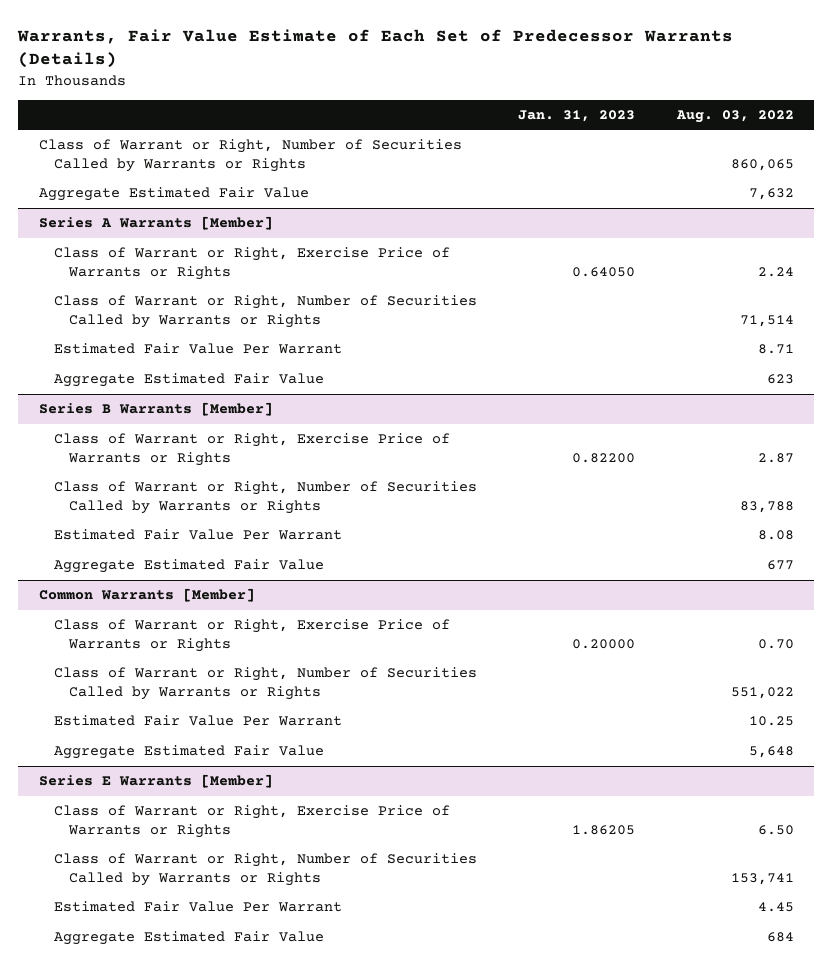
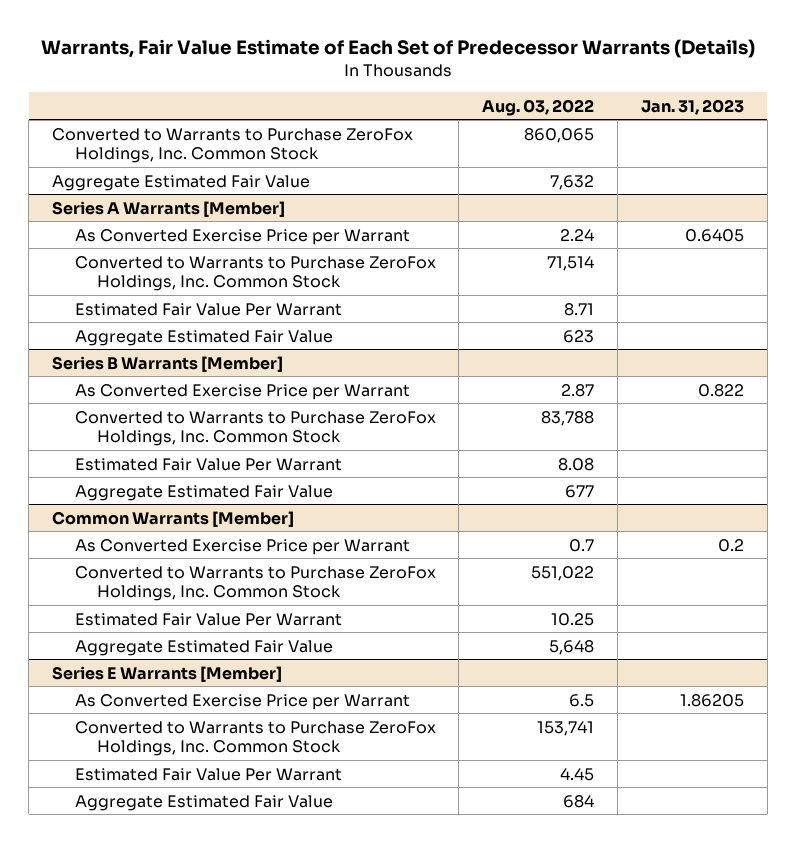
- | Jan. 31, 2023 | Aug. 03, 2022
+ | Aug. 03, 2022 | Jan. 31, 2023
- Class of Warrant or Right, Number of Securities Called by Warrants or Rights | | 860,065
+ Converted to Warrants to Purchase ZeroFox Holdings, Inc. Common Stock | 860,065 |
@ Series A Warrants [Member]
- Class of Warrant or Right, Exercise Price of Warrants or Rights | 0.64050 | 2.24
- Class of Warrant or Right, Number of Securities Called by Warrants or Rights | | 71,514
+ As Converted Exercise Price per Warrant | 2.24 | 0.6405
+ Converted to Warrants to Purchase ZeroFox Holdings, Inc. Common Stock | 71,514 |
@ Series B Warrants [Member]
- Class of Warrant or Right, Exercise Price of Warrants or Rights | 0.82200 | 2.87
- Class of Warrant or Right, Number of Securities Called by Warrants or Rights | | 83,788
+ As Converted Exercise Price per Warrant | 2.87 | 0.822
+ Converted to Warrants to Purchase ZeroFox Holdings, Inc. Common Stock | 83,788 |
@ Common Warrants [Member]
- Class of Warrant or Right, Exercise Price of Warrants or Rights | 0.20000 | 0.70
- Class of Warrant or Right, Number of Securities Called by Warrants or Rights | | 551,022
+ As Converted Exercise Price per Warrant | 0.7 | 0.2
+ Converted to Warrants to Purchase ZeroFox Holdings, Inc. Common Stock | 551,022 |
@ Series E Warrants [Member]
- Class of Warrant or Right, Exercise Price of Warrants or Rights | 1.86205 | 6.50
- Class of Warrant or Right, Number of Securities Called by Warrants or Rights | | 153,741
+ As Converted Exercise Price per Warrant | 6.5 | 1.86205
+ Converted to Warrants to Purchase ZeroFox Holdings, Inc. Common Stock | 153,741 |

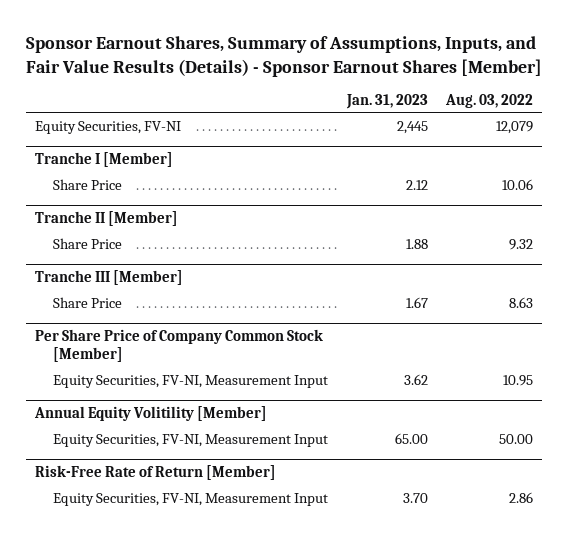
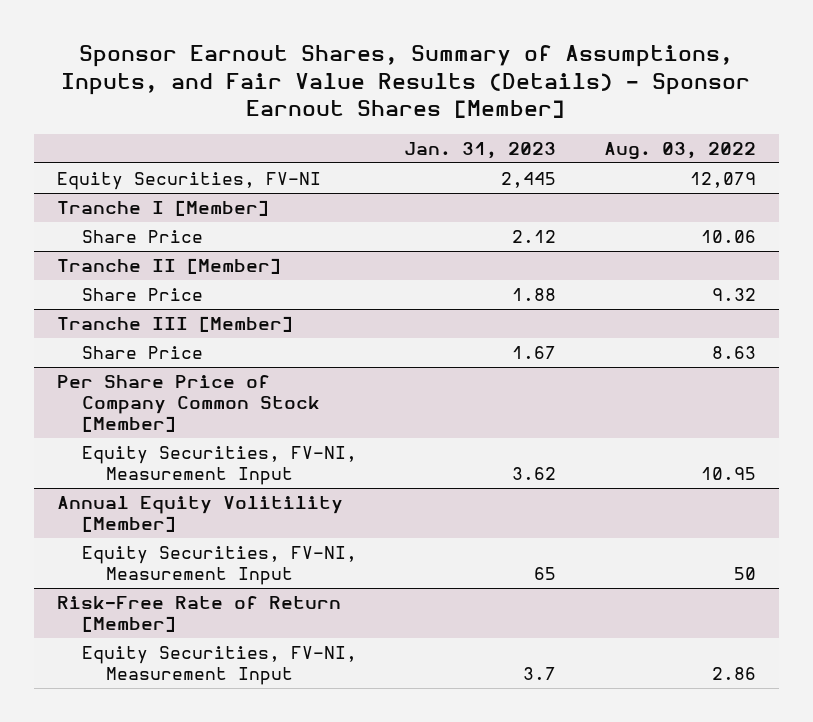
@ Annual Equity Volitility [Member]
- Equity Securities, FV-NI, Measurement Input | 65.00 | 50.00
+ Equity Securities, FV-NI, Measurement Input | 65 | 50
@ Risk-Free Rate of Return [Member]
- Equity Securities, FV-NI, Measurement Input | 3.70 | 2.86
+ Equity Securities, FV-NI, Measurement Input | 3.7 | 2.86

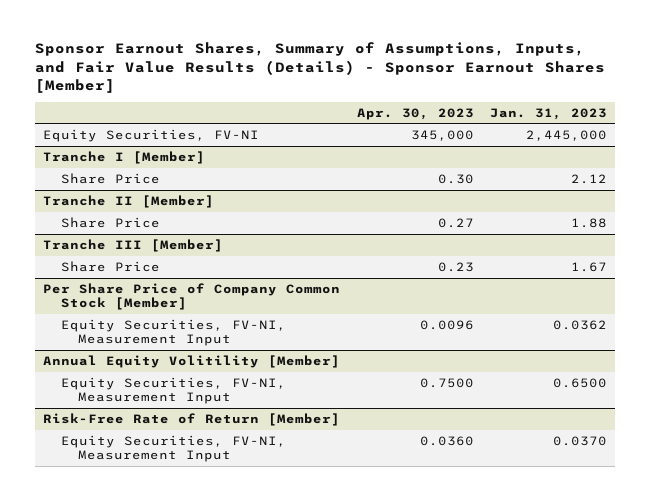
- | Jan. 31, 2023 | Aug. 03, 2022
+ | Apr. 30, 2023 | Jan. 31, 2023
- Equity Securities, FV-NI | 2,445 | 12,079
+ Equity Securities, FV-NI | 345,000 | 2,445,000
@ Per Share Price of Company Common Stock [Member]
- Equity Securities, FV-NI, Measurement Input | 3.62 | 10.95
+ Equity Securities, FV-NI, Measurement Input | 0.0096 | 0.0362
@ Annual Equity Volitility [Member]
- Equity Securities, FV-NI, Measurement Input | 65 | 50
+ Equity Securities, FV-NI, Measurement Input | 0.7500 | 0.6500
@ Risk-Free Rate of Return [Member]
- Equity Securities, FV-NI, Measurement Input | 3.7 | 2.86
+ Equity Securities, FV-NI, Measurement Input | 0.0360 | 0.0370

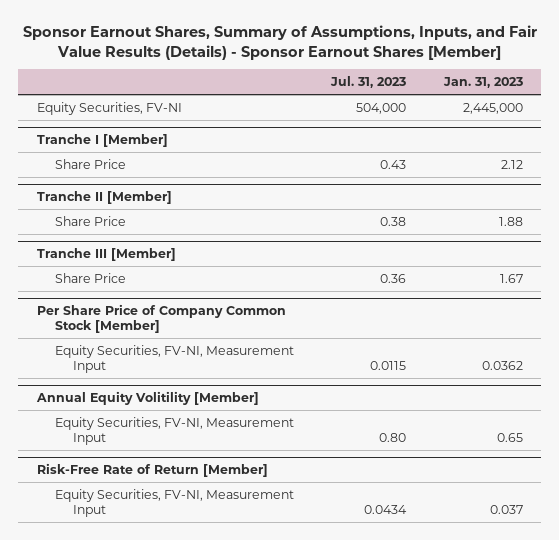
- | Apr. 30, 2023 | Jan. 31, 2023
+ | Jul. 31, 2023 | Jan. 31, 2023
@ Annual Equity Volitility [Member]
- Equity Securities, FV-NI, Measurement Input | 0.7500 | 0.6500
+ Equity Securities, FV-NI, Measurement Input | 0.80 | 0.65
@ Risk-Free Rate of Return [Member]
- Equity Securities, FV-NI, Measurement Input | 0.0360 | 0.0370
+ Equity Securities, FV-NI, Measurement Input | 0.0434 | 0.037

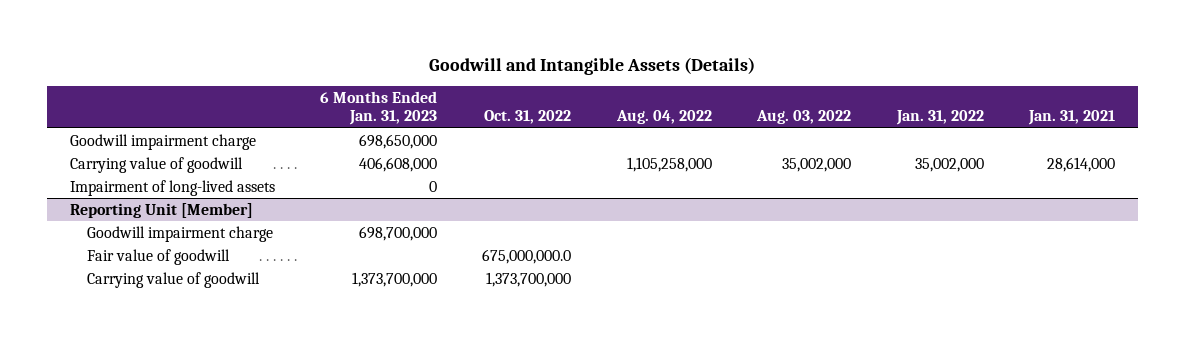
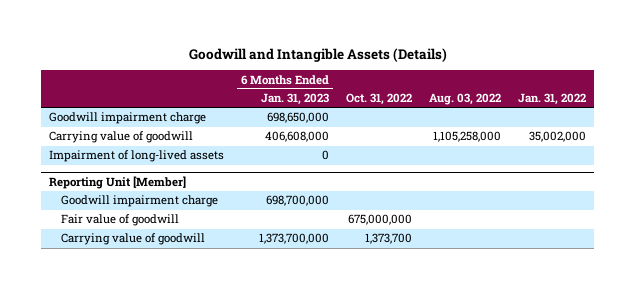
- | 6 Months Ended Jan. 31, 2023 | Oct. 31, 2022 | Aug. 04, 2022 | Aug. 03, 2022 | Jan. 31, 2022 | Jan. 31, 2021
+ | 6 Months Ended Jan. 31, 2023 | Oct. 31, 2022 | Aug. 03, 2022 | Jan. 31, 2022
- Carrying value of goodwill | 406,608,000 | | 1,105,258,000 | 35,002,000 | 35,002,000 | 28,614,000
+ Carrying value of goodwill | 406,608,000 | | 1,105,258,000 | 35,002,000
@ Reporting Unit [Member]
- Fair value of goodwill | | 675,000,000.0 | | | |
- Carrying value of goodwill | 1,373,700,000 | 1,373,700,000 | | | |
+ Fair value of goodwill | | 675,000,000 | |
+ Carrying value of goodwill | 1,373,700,000 | 1,373,700 | |

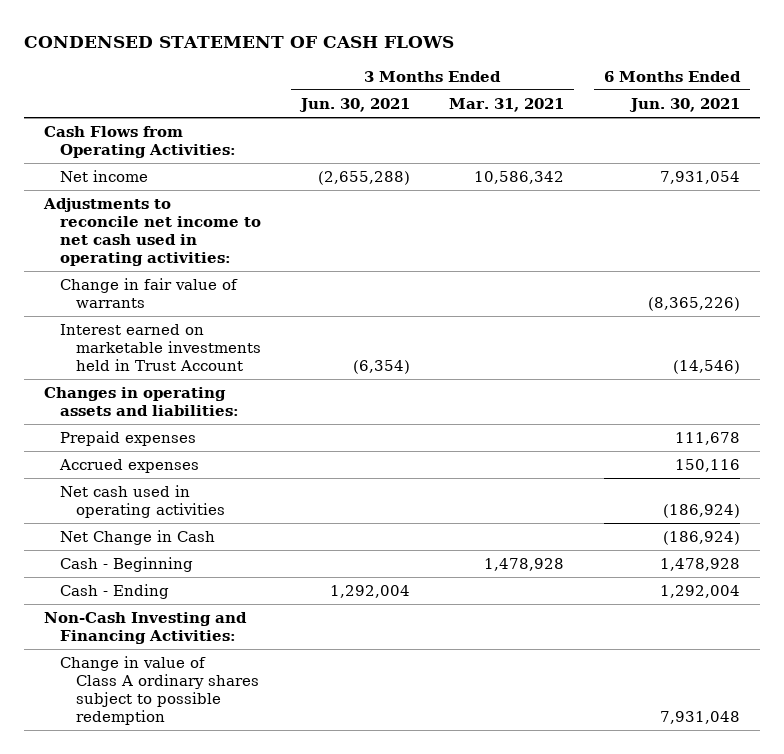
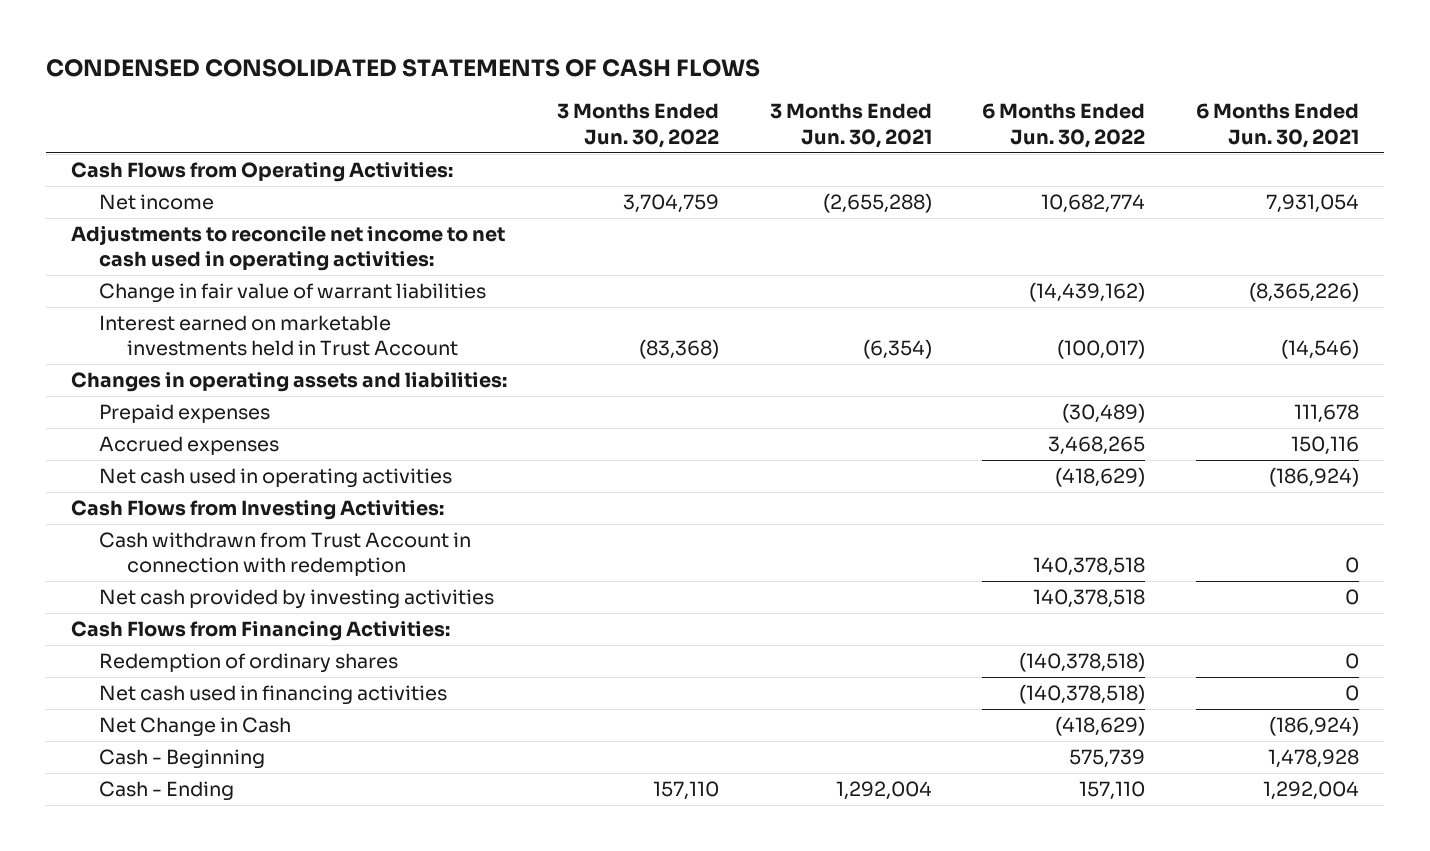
- CONDENSED STATEMENT OF CASH FLOWS
+ CONDENSED CONSOLIDATED STATEMENTS OF CASH FLOWS
- | 3 Months Ended Jun. 30, 2021 | 3 Months Ended Mar. 31, 2021 | 6 Months Ended Jun. 30, 2021
+ | 3 Months Ended Jun. 30, 2022 | 3 Months Ended Jun. 30, 2021 | 6 Months Ended Jun. 30, 2022 | 6 Months Ended Jun. 30, 2021
- Change in fair value of warrants | | | (8,365,226)
+ Change in fair value of warrant liabilities | | | (14,439,162) | (8,365,226)
+ Cash Flows from Investing Activities:
+ Cash withdrawn from Trust Account in connection with redemption | | | 140,378,518 | 0
+ Net cash provided by investing activities | | | 140,378,518 | 0
+ Cash Flows from Financing Activities:
+ Redemption of ordinary shares | | | (140,378,518) | 0
+ Net cash used in financing activities | | | (140,378,518) | 0
- Non-Cash Investing and Financing Activities:
- Change in value of Class A ordinary shares subject to possible redemption | | | 7,931,048

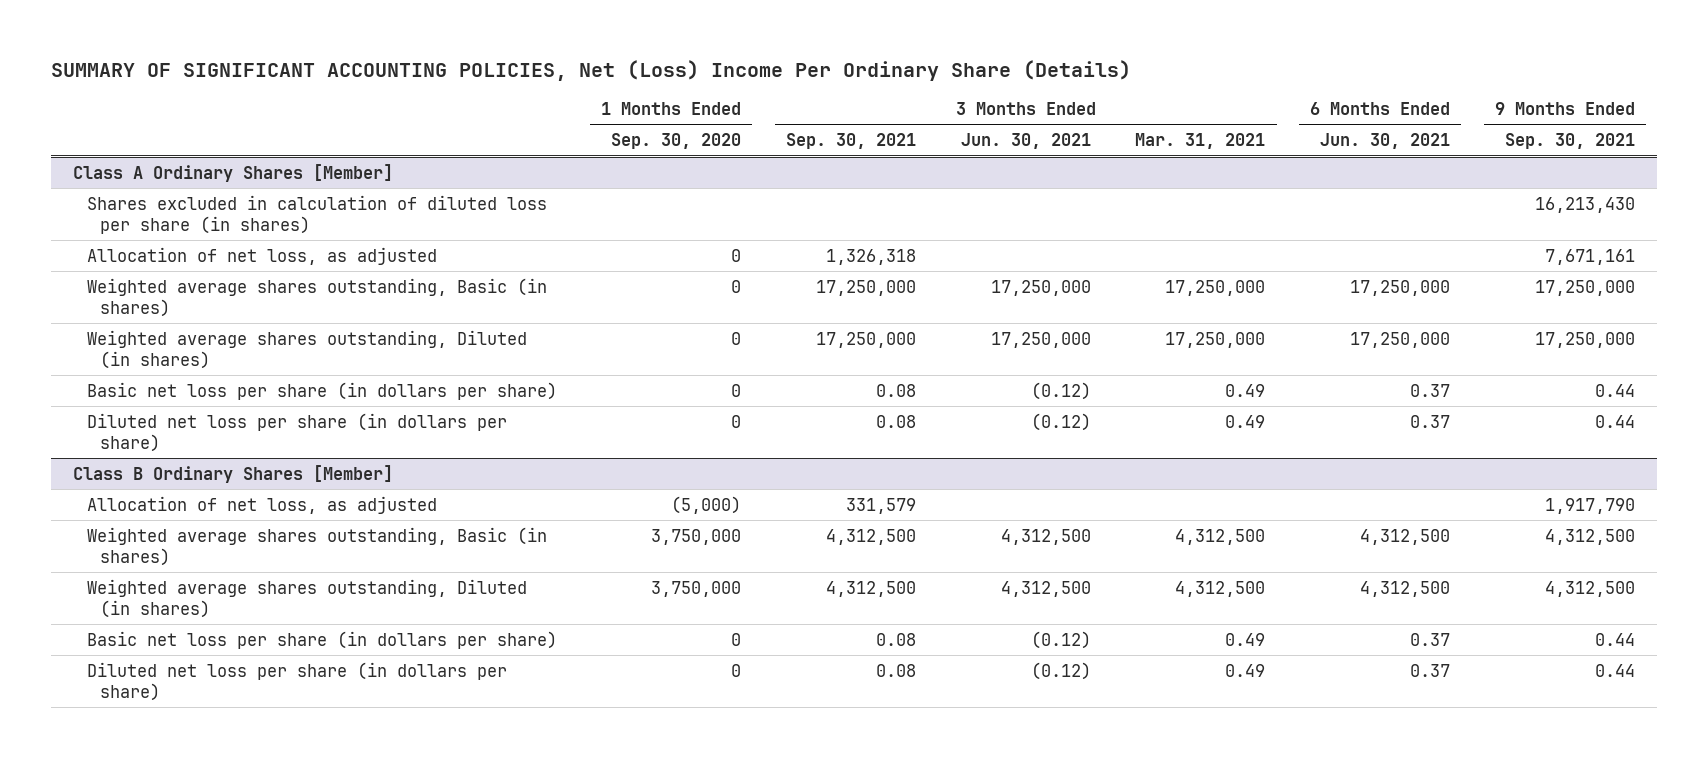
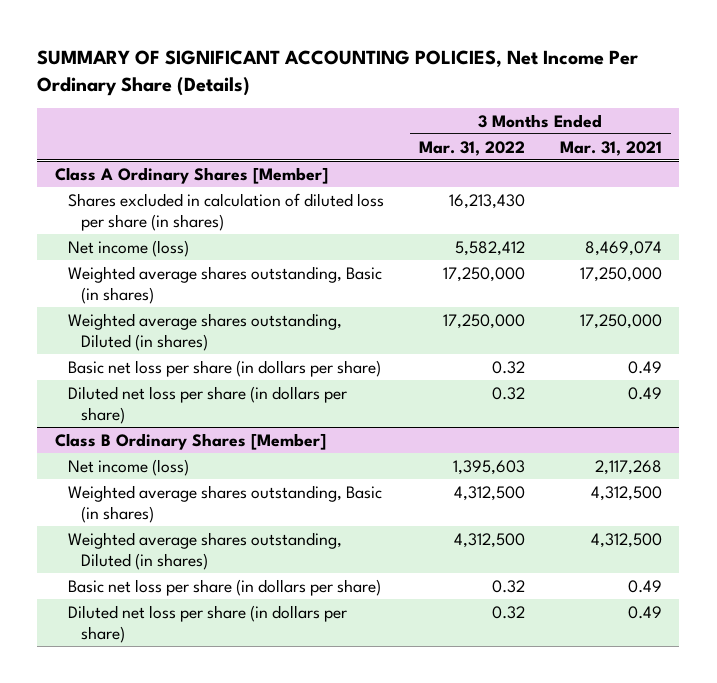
- SUMMARY OF SIGNIFICANT ACCOUNTING POLICIES, Net (Loss) Income Per Ordinary Share (Details)
+ SUMMARY OF SIGNIFICANT ACCOUNTING POLICIES, Net Income Per Ordinary Share (Details)
- | 1 Months Ended Sep. 30, 2020 | 3 Months Ended Sep. 30, 2021 | 3 Months Ended Jun. 30, 2021 | 3 Months Ended Mar. 31, 2021 | 6 Months Ended Jun. 30, 2021 | 9 Months Ended Sep. 30, 2021
+ | 3 Months Ended Mar. 31, 2022 | 3 Months Ended Mar. 31, 2021
@ Class A Ordinary Shares [Member]
- Allocation of net loss, as adjusted | 0 | 1,326,318 | | | | 7,671,161
+ Net income (loss) | 5,582,412 | 8,469,074
@ Class B Ordinary Shares [Member]
- Allocation of net loss, as adjusted | (5,000) | 331,579 | | | | 1,917,790
+ Net income (loss) | 1,395,603 | 2,117,268

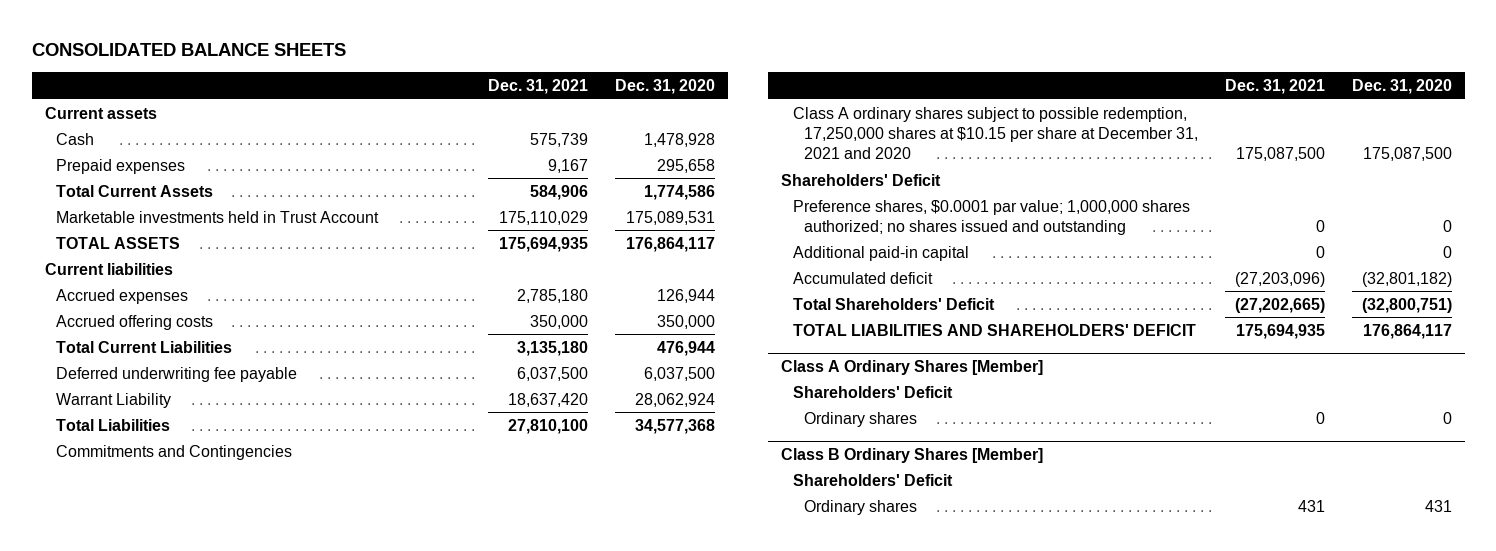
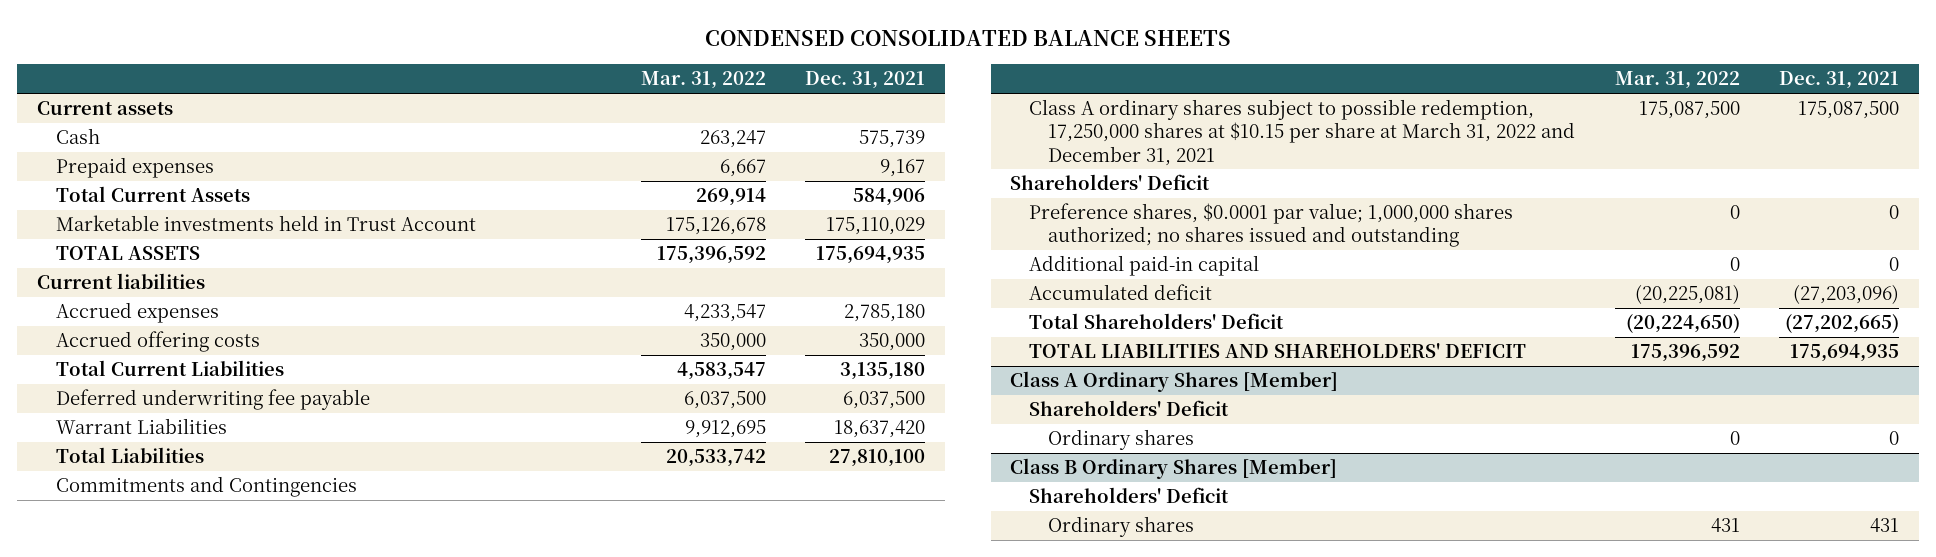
- CONSOLIDATED BALANCE SHEETS
+ CONDENSED CONSOLIDATED BALANCE SHEETS
- | Dec. 31, 2021 | Dec. 31, 2020
+ | Mar. 31, 2022 | Dec. 31, 2021
- Warrant Liability | 18,637,420 | 28,062,924
+ Warrant Liabilities | 9,912,695 | 18,637,420
- Class A ordinary shares subject to possible redemption, 17,250,000 shares at $10.15 per share at December 31, 2021 and 2020 | 175,087,500 | 175,087,500
+ Class A ordinary shares subject to possible redemption, 17,250,000 shares at $10.15 per share at March 31, 2022 and December 31, 2021 | 175,087,500 | 175,087,500

